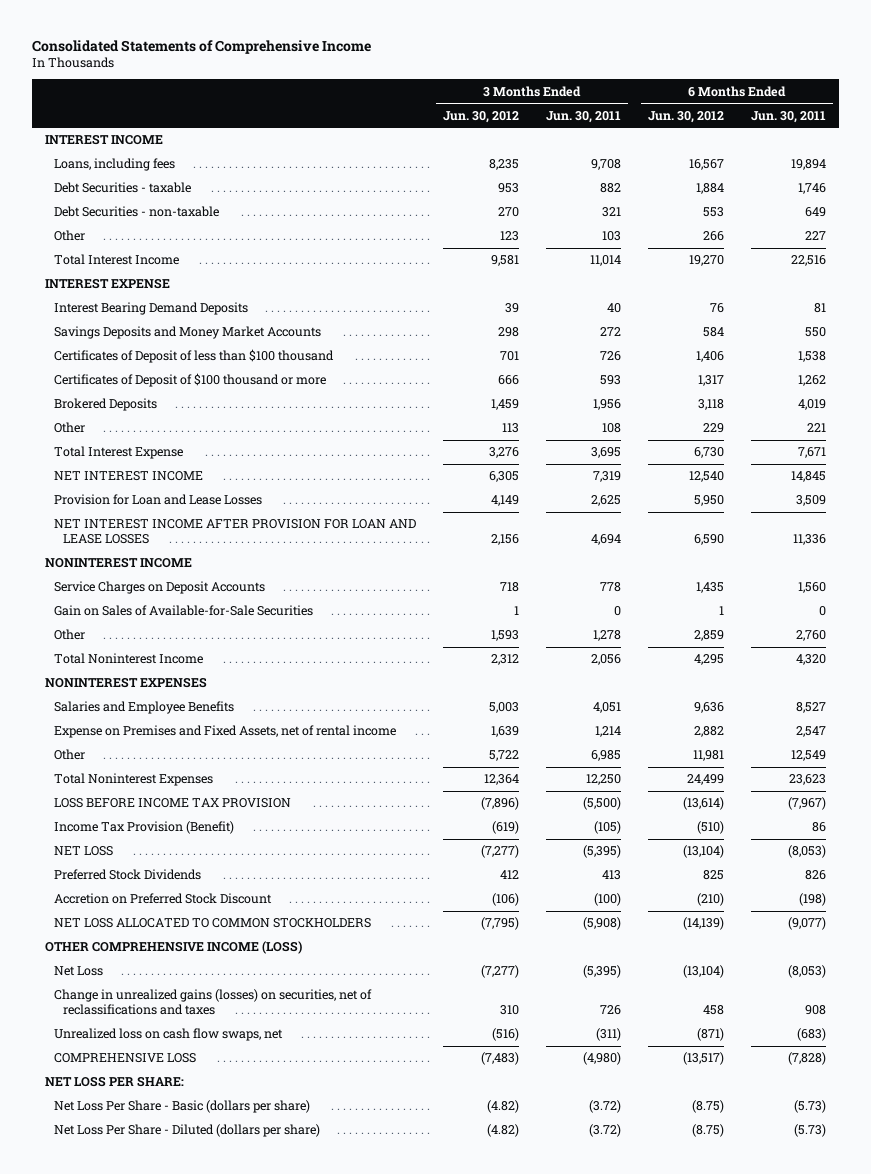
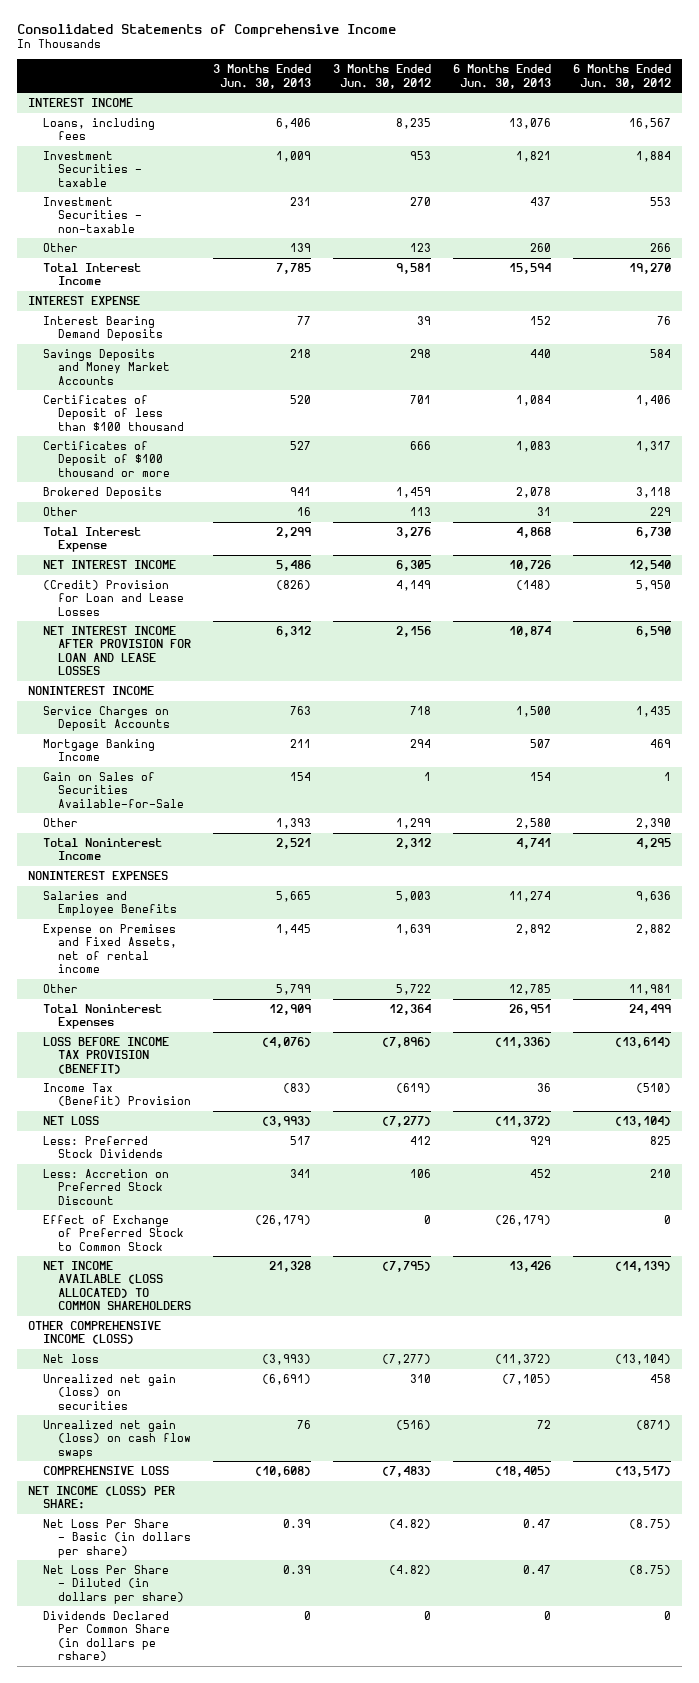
- | 3 Months Ended Jun. 30, 2012 | 3 Months Ended Jun. 30, 2011 | 6 Months Ended Jun. 30, 2012 | 6 Months Ended Jun. 30, 2011
+ | 3 Months Ended Jun. 30, 2013 | 3 Months Ended Jun. 30, 2012 | 6 Months Ended Jun. 30, 2013 | 6 Months Ended Jun. 30, 2012
- Debt Securities - taxable | 953 | 882 | 1,884 | 1,746
- Debt Securities - non-taxable | 270 | 321 | 553 | 649
+ Investment Securities - taxable | 1,009 | 953 | 1,821 | 1,884
+ Investment Securities - non-taxable | 231 | 270 | 437 | 553
- Provision for Loan and Lease Losses | 4,149 | 2,625 | 5,950 | 3,509
+ (Credit) Provision for Loan and Lease Losses | (826) | 4,149 | (148) | 5,950
- Gain on Sales of Available-for-Sale Securities | 1 | 0 | 1 | 0
- Other | 1,593 | 1,278 | 2,859 | 2,760
+ Mortgage Banking Income | 211 | 294 | 507 | 469
+ Gain on Sales of Securities Available-for-Sale | 154 | 1 | 154 | 1
+ Other | 1,393 | 1,299 | 2,580 | 2,390
- LOSS BEFORE INCOME TAX PROVISION | (7,896) | (5,500) | (13,614) | (7,967)
- Income Tax Provision (Benefit) | (619) | (105) | (510) | 86
+ LOSS BEFORE INCOME TAX PROVISION (BENEFIT) | (4,076) | (7,896) | (11,336) | (13,614)
+ Income Tax (Benefit) Provision | (83) | (619) | 36 | (510)
- Preferred Stock Dividends | 412 | 413 | 825 | 826
- Accretion on Preferred Stock Discount | (106) | (100) | (210) | (198)
- NET LOSS ALLOCATED TO COMMON STOCKHOLDERS | (7,795) | (5,908) | (14,139) | (9,077)
+ Less: Preferred Stock Dividends | 517 | 412 | 929 | 825
+ Less: Accretion on Preferred Stock Discount | 341 | 106 | 452 | 210
+ Effect of Exchange of Preferred Stock to Common Stock | (26,179) | 0 | (26,179) | 0
+ NET INCOME AVAILABLE (LOSS ALLOCATED) TO COMMON SHAREHOLDERS | 21,328 | (7,795) | 13,426 | (14,139)
- Net Loss | (7,277) | (5,395) | (13,104) | (8,053)
- Change in unrealized gains (losses) on securities, net of reclassifications and taxes | 310 | 726 | 458 | 908
- Unrealized loss on cash flow swaps, net | (516) | (311) | (871) | (683)
+ Net loss | (3,993) | (7,277) | (11,372) | (13,104)
+ Unrealized net gain (loss) on securities | (6,691) | 310 | (7,105) | 458
+ Unrealized net gain (loss) on cash flow swaps | 76 | (516) | 72 | (871)
- NET LOSS PER SHARE:
- Net Loss Per Share - Basic (dollars per share) | (4.82) | (3.72) | (8.75) | (5.73)
- Net Loss Per Share - Diluted (dollars per share) | (4.82) | (3.72) | (8.75) | (5.73)
+ NET INCOME (LOSS) PER SHARE:
+ Net Loss Per Share - Basic (in dollars per share) | 0.39 | (4.82) | 0.47 | (8.75)
+ Net Loss Per Share - Diluted (in dollars per share) | 0.39 | (4.82) | 0.47 | (8.75)
+ Dividends Declared Per Common Share (in dollars pe rshare) | 0 | 0 | 0 | 0

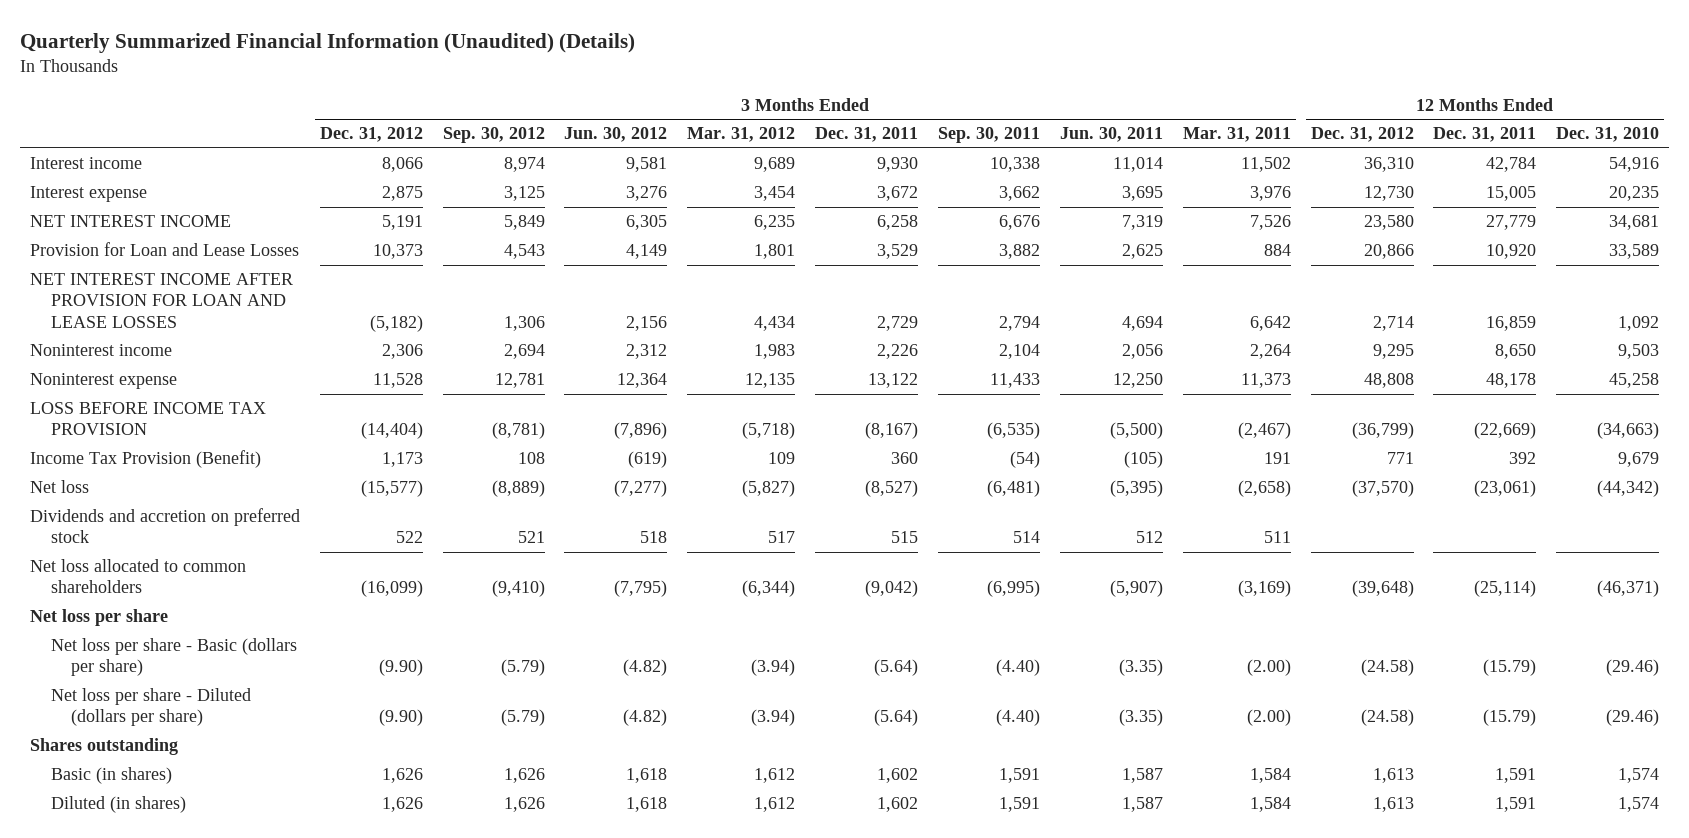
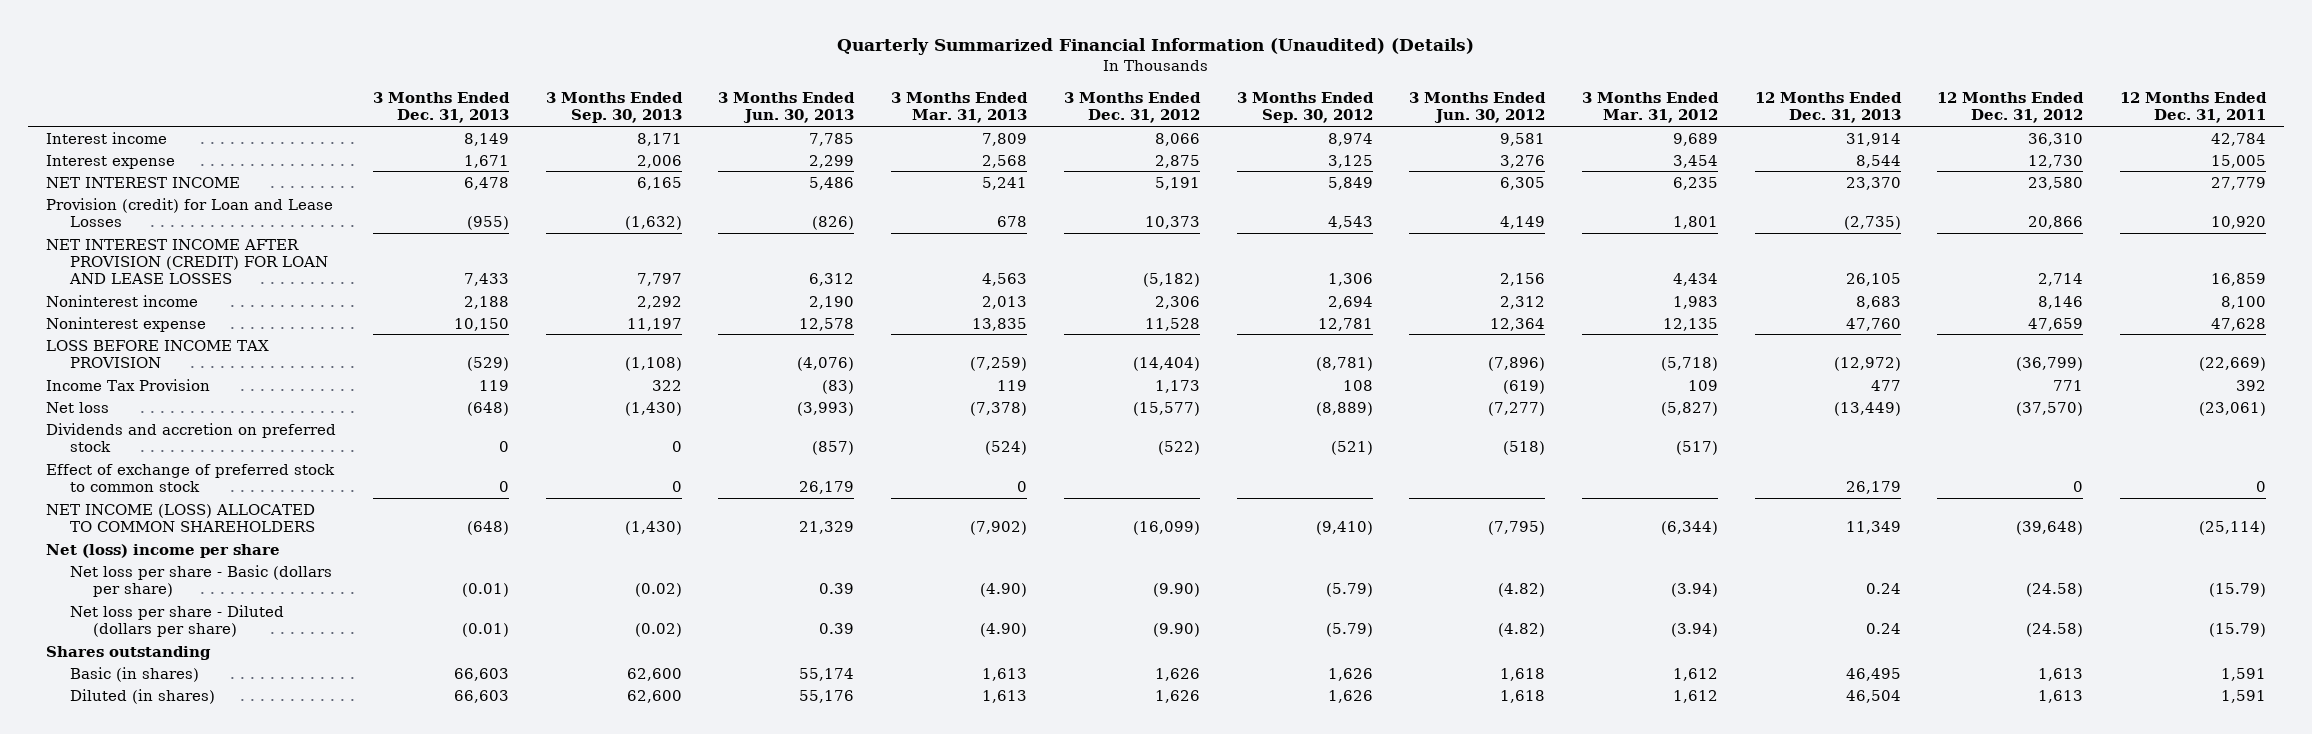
- | 3 Months Ended Dec. 31, 2012 | 3 Months Ended Sep. 30, 2012 | 3 Months Ended Jun. 30, 2012 | 3 Months Ended Mar. 31, 2012 | 3 Months Ended Dec. 31, 2011 | 3 Months Ended Sep. 30, 2011 | 3 Months Ended Jun. 30, 2011 | 3 Months Ended Mar. 31, 2011 | 12 Months Ended Dec. 31, 2012 | 12 Months Ended Dec. 31, 2011 | 12 Months Ended Dec. 31, 2010
+ | 3 Months Ended Dec. 31, 2013 | 3 Months Ended Sep. 30, 2013 | 3 Months Ended Jun. 30, 2013 | 3 Months Ended Mar. 31, 2013 | 3 Months Ended Dec. 31, 2012 | 3 Months Ended Sep. 30, 2012 | 3 Months Ended Jun. 30, 2012 | 3 Months Ended Mar. 31, 2012 | 12 Months Ended Dec. 31, 2013 | 12 Months Ended Dec. 31, 2012 | 12 Months Ended Dec. 31, 2011
- Provision for Loan and Lease Losses | 10,373 | 4,543 | 4,149 | 1,801 | 3,529 | 3,882 | 2,625 | 884 | 20,866 | 10,920 | 33,589
- NET INTEREST INCOME AFTER PROVISION FOR LOAN AND LEASE LOSSES | (5,182) | 1,306 | 2,156 | 4,434 | 2,729 | 2,794 | 4,694 | 6,642 | 2,714 | 16,859 | 1,092
- Noninterest income | 2,306 | 2,694 | 2,312 | 1,983 | 2,226 | 2,104 | 2,056 | 2,264 | 9,295 | 8,650 | 9,503
- Noninterest expense | 11,528 | 12,781 | 12,364 | 12,135 | 13,122 | 11,433 | 12,250 | 11,373 | 48,808 | 48,178 | 45,258
+ Provision (credit) for Loan and Lease Losses | (955) | (1,632) | (826) | 678 | 10,373 | 4,543 | 4,149 | 1,801 | (2,735) | 20,866 | 10,920
+ NET INTEREST INCOME AFTER PROVISION (CREDIT) FOR LOAN AND LEASE LOSSES | 7,433 | 7,797 | 6,312 | 4,563 | (5,182) | 1,306 | 2,156 | 4,434 | 26,105 | 2,714 | 16,859
+ Noninterest income | 2,188 | 2,292 | 2,190 | 2,013 | 2,306 | 2,694 | 2,312 | 1,983 | 8,683 | 8,146 | 8,100
+ Noninterest expense | 10,150 | 11,197 | 12,578 | 13,835 | 11,528 | 12,781 | 12,364 | 12,135 | 47,760 | 47,659 | 47,628
- Income Tax Provision (Benefit) | 1,173 | 108 | (619) | 109 | 360 | (54) | (105) | 191 | 771 | 392 | 9,679
+ Income Tax Provision | 119 | 322 | (83) | 119 | 1,173 | 108 | (619) | 109 | 477 | 771 | 392
- Dividends and accretion on preferred stock | 522 | 521 | 518 | 517 | 515 | 514 | 512 | 511 | | |
- Net loss allocated to common shareholders | (16,099) | (9,410) | (7,795) | (6,344) | (9,042) | (6,995) | (5,907) | (3,169) | (39,648) | (25,114) | (46,371)
- Net loss per share
+ Dividends and accretion on preferred stock | 0 | 0 | (857) | (524) | (522) | (521) | (518) | (517) | | |
+ Effect of exchange of preferred stock to common stock | 0 | 0 | 26,179 | 0 | | | | | 26,179 | 0 | 0
+ NET INCOME (LOSS) ALLOCATED TO COMMON SHAREHOLDERS | (648) | (1,430) | 21,329 | (7,902) | (16,099) | (9,410) | (7,795) | (6,344) | 11,349 | (39,648) | (25,114)
+ Net (loss) income per share

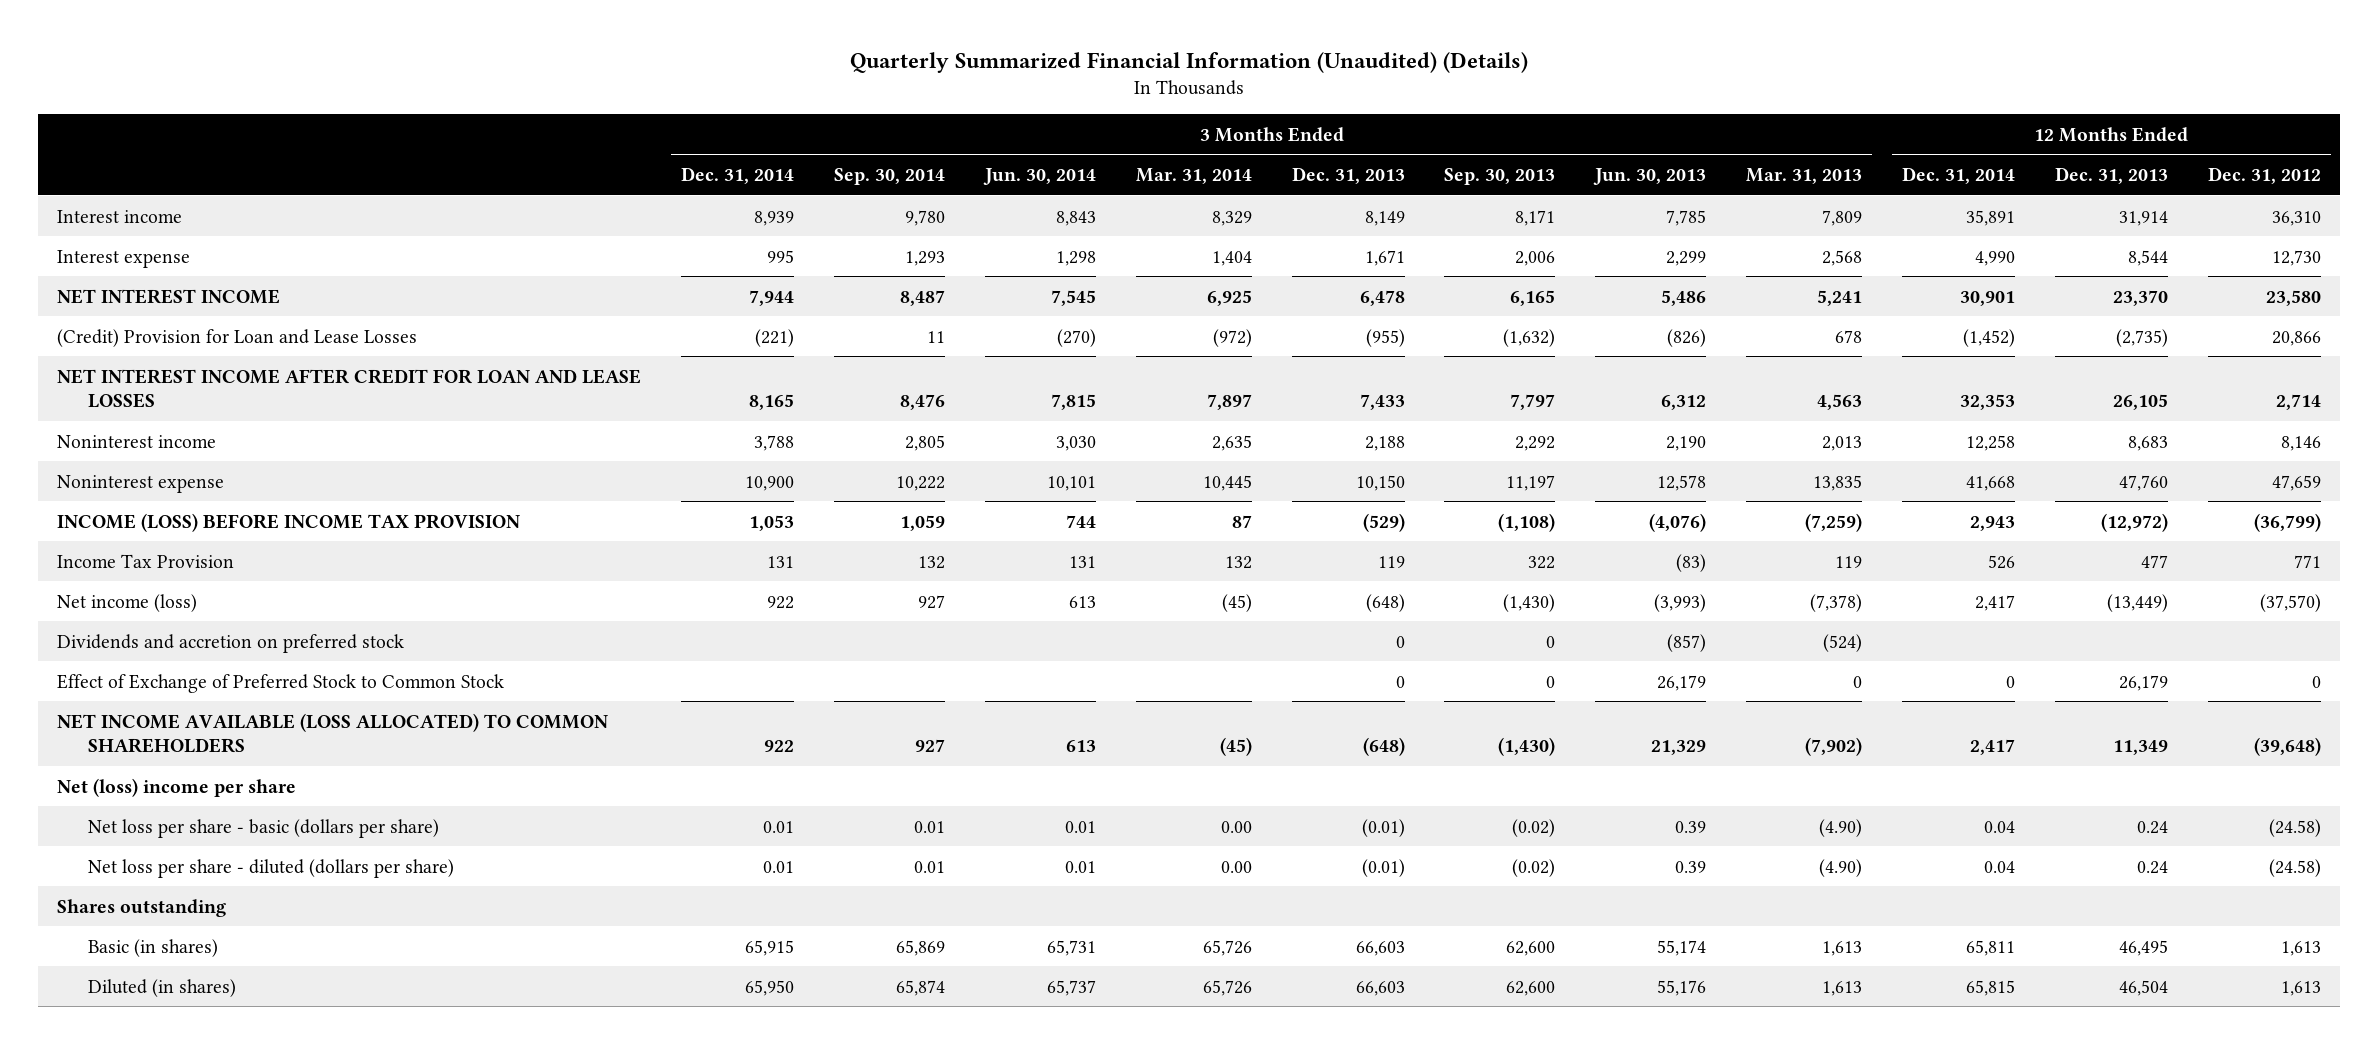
- | 3 Months Ended Dec. 31, 2013 | 3 Months Ended Sep. 30, 2013 | 3 Months Ended Jun. 30, 2013 | 3 Months Ended Mar. 31, 2013 | 3 Months Ended Dec. 31, 2012 | 3 Months Ended Sep. 30, 2012 | 3 Months Ended Jun. 30, 2012 | 3 Months Ended Mar. 31, 2012 | 12 Months Ended Dec. 31, 2013 | 12 Months Ended Dec. 31, 2012 | 12 Months Ended Dec. 31, 2011
+ | 3 Months Ended Dec. 31, 2014 | 3 Months Ended Sep. 30, 2014 | 3 Months Ended Jun. 30, 2014 | 3 Months Ended Mar. 31, 2014 | 3 Months Ended Dec. 31, 2013 | 3 Months Ended Sep. 30, 2013 | 3 Months Ended Jun. 30, 2013 | 3 Months Ended Mar. 31, 2013 | 12 Months Ended Dec. 31, 2014 | 12 Months Ended Dec. 31, 2013 | 12 Months Ended Dec. 31, 2012
- Provision (credit) for Loan and Lease Losses | (955) | (1,632) | (826) | 678 | 10,373 | 4,543 | 4,149 | 1,801 | (2,735) | 20,866 | 10,920
- NET INTEREST INCOME AFTER PROVISION (CREDIT) FOR LOAN AND LEASE LOSSES | 7,433 | 7,797 | 6,312 | 4,563 | (5,182) | 1,306 | 2,156 | 4,434 | 26,105 | 2,714 | 16,859
+ (Credit) Provision for Loan and Lease Losses | (221) | 11 | (270) | (972) | (955) | (1,632) | (826) | 678 | (1,452) | (2,735) | 20,866
+ NET INTEREST INCOME AFTER CREDIT FOR LOAN AND LEASE LOSSES | 8,165 | 8,476 | 7,815 | 7,897 | 7,433 | 7,797 | 6,312 | 4,563 | 32,353 | 26,105 | 2,714
- LOSS BEFORE INCOME TAX PROVISION | (529) | (1,108) | (4,076) | (7,259) | (14,404) | (8,781) | (7,896) | (5,718) | (12,972) | (36,799) | (22,669)
+ INCOME (LOSS) BEFORE INCOME TAX PROVISION | 1,053 | 1,059 | 744 | 87 | (529) | (1,108) | (4,076) | (7,259) | 2,943 | (12,972) | (36,799)
- Net loss | (648) | (1,430) | (3,993) | (7,378) | (15,577) | (8,889) | (7,277) | (5,827) | (13,449) | (37,570) | (23,061)
+ Net income (loss) | 922 | 927 | 613 | (45) | (648) | (1,430) | (3,993) | (7,378) | 2,417 | (13,449) | (37,570)
- Effect of exchange of preferred stock to common stock | 0 | 0 | 26,179 | 0 | | | | | 26,179 | 0 | 0
- NET INCOME (LOSS) ALLOCATED TO COMMON SHAREHOLDERS | (648) | (1,430) | 21,329 | (7,902) | (16,099) | (9,410) | (7,795) | (6,344) | 11,349 | (39,648) | (25,114)
+ Effect of Exchange of Preferred Stock to Common Stock | | | | | 0 | 0 | 26,179 | 0 | 0 | 26,179 | 0
+ NET INCOME AVAILABLE (LOSS ALLOCATED) TO COMMON SHAREHOLDERS | 922 | 927 | 613 | (45) | (648) | (1,430) | 21,329 | (7,902) | 2,417 | 11,349 | (39,648)
- Net loss per share - Basic (dollars per share) | (0.01) | (0.02) | 0.39 | (4.90) | (9.90) | (5.79) | (4.82) | (3.94) | 0.24 | (24.58) | (15.79)
- Net loss per share - Diluted (dollars per share) | (0.01) | (0.02) | 0.39 | (4.90) | (9.90) | (5.79) | (4.82) | (3.94) | 0.24 | (24.58) | (15.79)
+ Net loss per share - basic (dollars per share) | 0.01 | 0.01 | 0.01 | 0.00 | (0.01) | (0.02) | 0.39 | (4.90) | 0.04 | 0.24 | (24.58)
+ Net loss per share - diluted (dollars per share) | 0.01 | 0.01 | 0.01 | 0.00 | (0.01) | (0.02) | 0.39 | (4.90) | 0.04 | 0.24 | (24.58)

